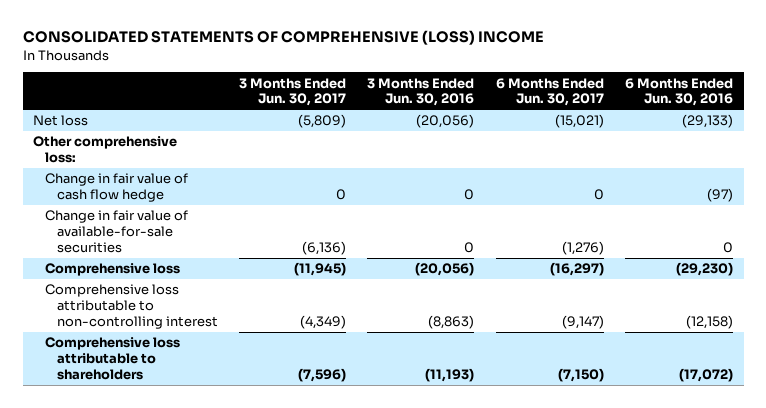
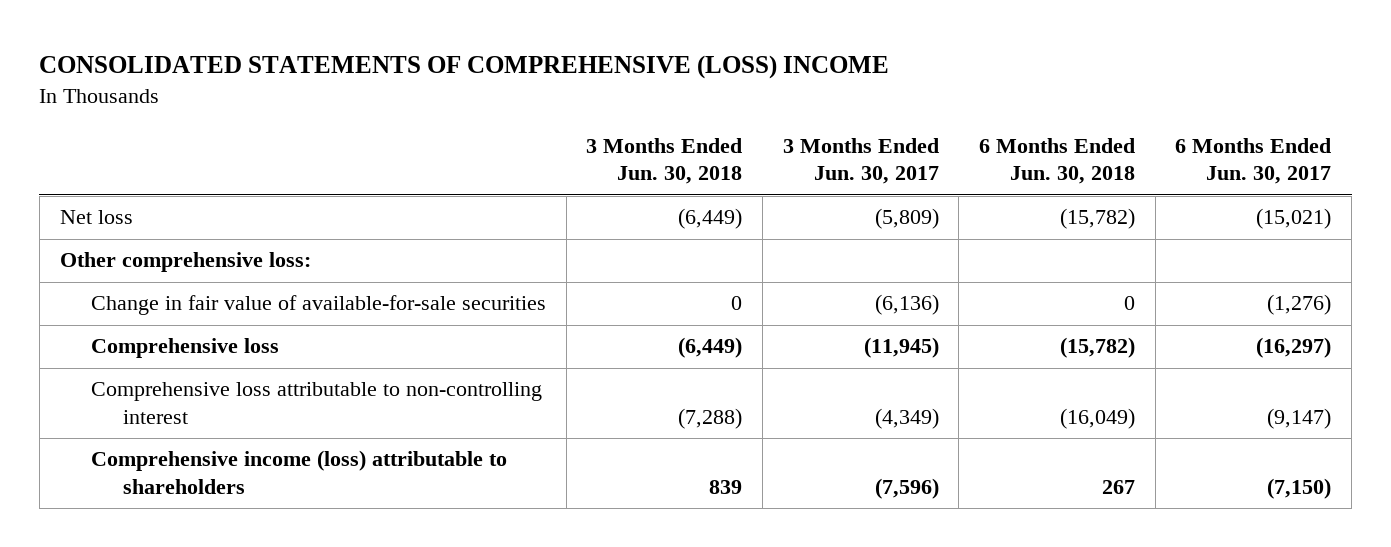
- | 3 Months Ended Jun. 30, 2017 | 3 Months Ended Jun. 30, 2016 | 6 Months Ended Jun. 30, 2017 | 6 Months Ended Jun. 30, 2016
+ | 3 Months Ended Jun. 30, 2018 | 3 Months Ended Jun. 30, 2017 | 6 Months Ended Jun. 30, 2018 | 6 Months Ended Jun. 30, 2017
- Change in fair value of cash flow hedge | 0 | 0 | 0 | (97)
- Comprehensive loss attributable to shareholders | (7,596) | (11,193) | (7,150) | (17,072)
+ Comprehensive income (loss) attributable to shareholders | 839 | (7,596) | 267 | (7,150)

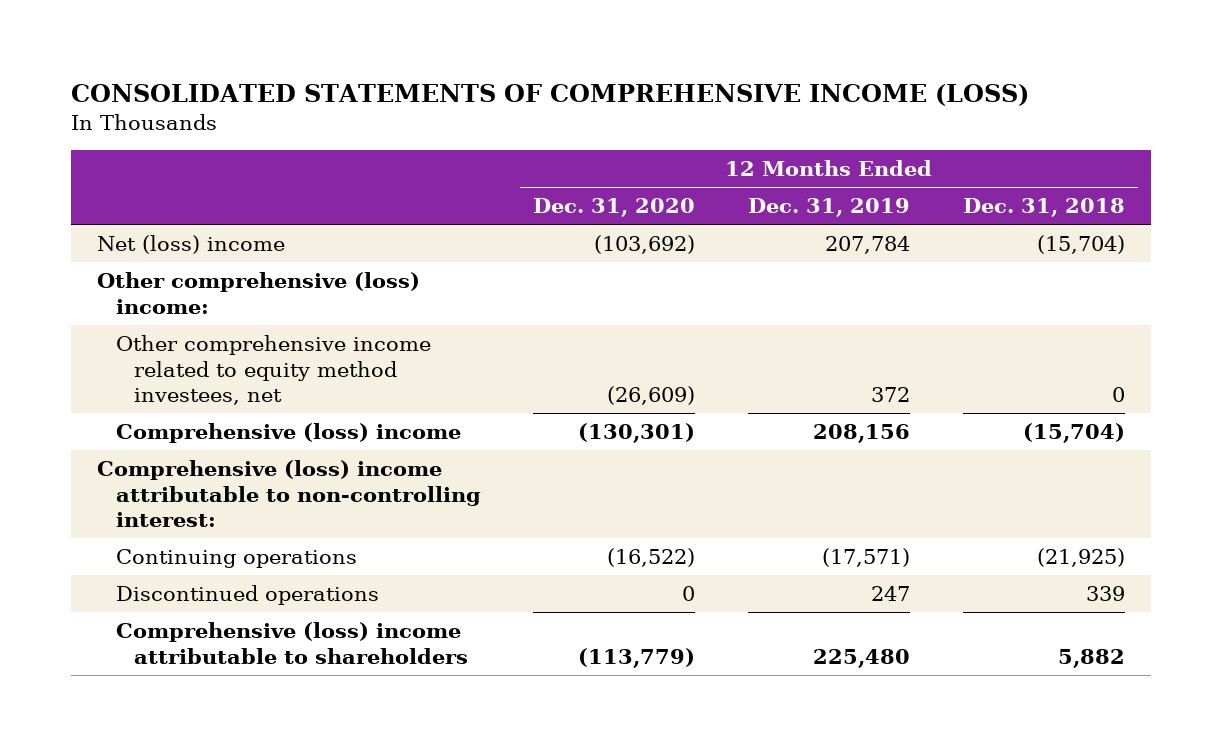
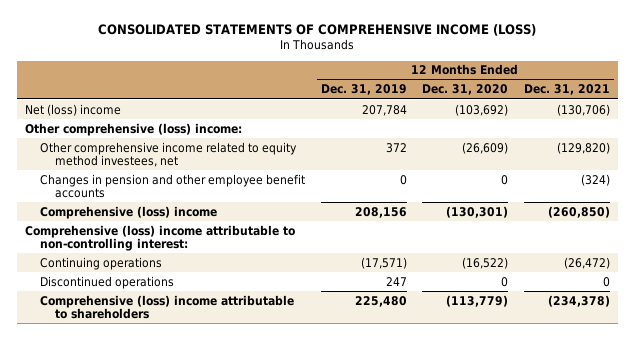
- | 12 Months Ended Dec. 31, 2020 | 12 Months Ended Dec. 31, 2019 | 12 Months Ended Dec. 31, 2018
+ | 12 Months Ended Dec. 31, 2019 | 12 Months Ended Dec. 31, 2020 | 12 Months Ended Dec. 31, 2021
+ Changes in pension and other employee benefit accounts | 0 | 0 | (324)

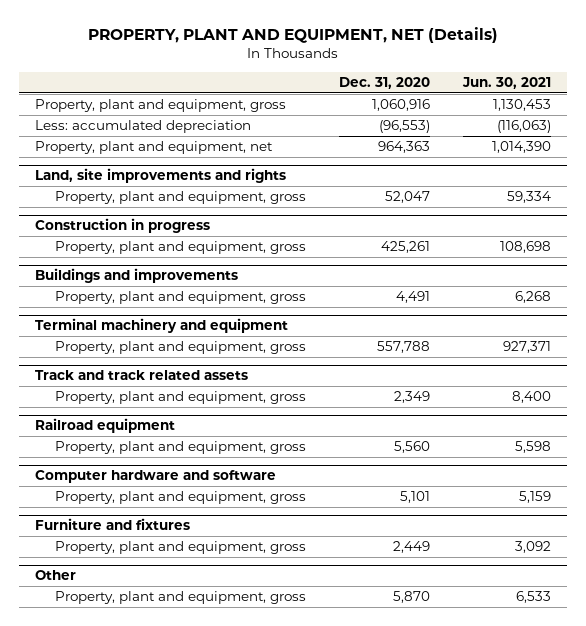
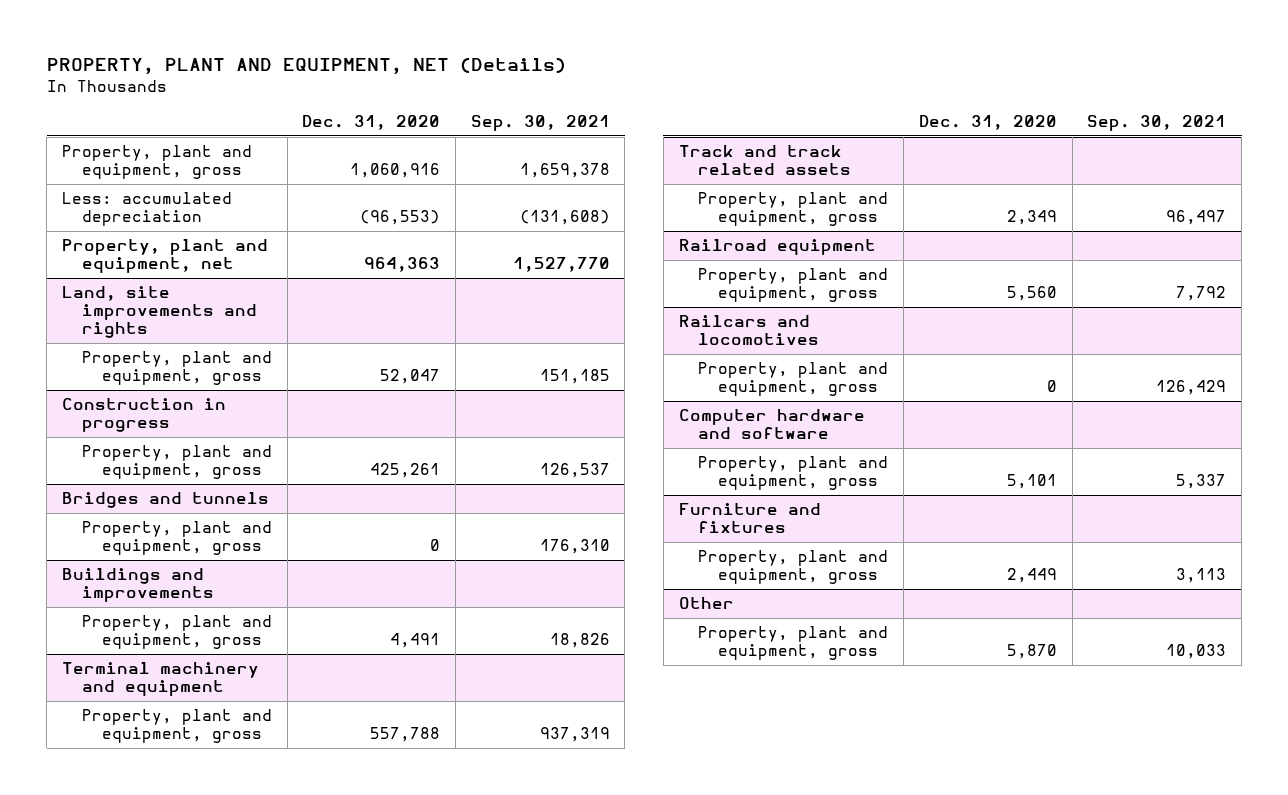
- | Dec. 31, 2020 | Jun. 30, 2021
+ | Dec. 31, 2020 | Sep. 30, 2021
+ Bridges and tunnels
+ Property, plant and equipment, gross | 0 | 176,310
+ Railcars and locomotives
+ Property, plant and equipment, gross | 0 | 126,429

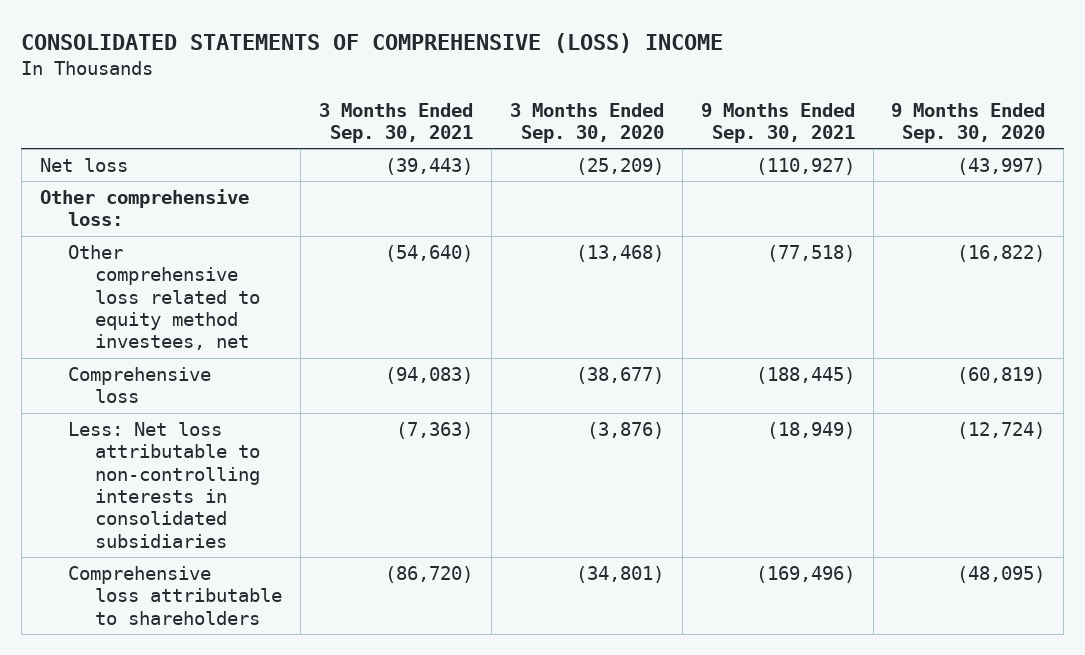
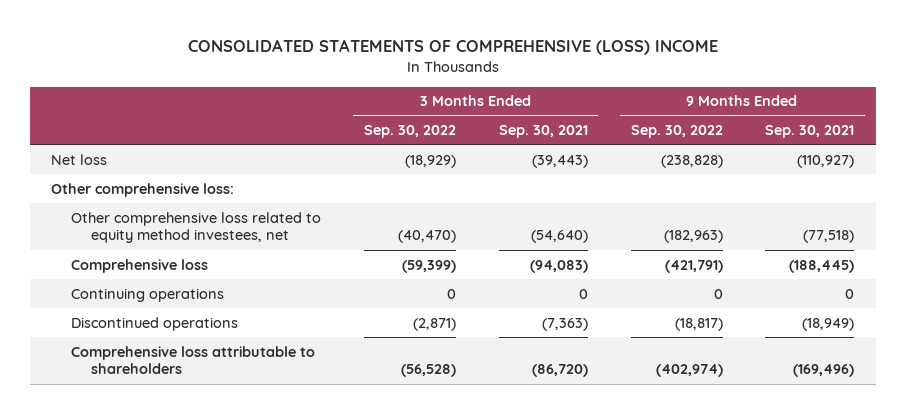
- | 3 Months Ended Sep. 30, 2021 | 3 Months Ended Sep. 30, 2020 | 9 Months Ended Sep. 30, 2021 | 9 Months Ended Sep. 30, 2020
+ | 3 Months Ended Sep. 30, 2022 | 3 Months Ended Sep. 30, 2021 | 9 Months Ended Sep. 30, 2022 | 9 Months Ended Sep. 30, 2021
- Less: Net loss attributable to non-controlling interests in consolidated subsidiaries | (7,363) | (3,876) | (18,949) | (12,724)
+ Continuing operations | 0 | 0 | 0 | 0
+ Discontinued operations | (2,871) | (7,363) | (18,817) | (18,949)

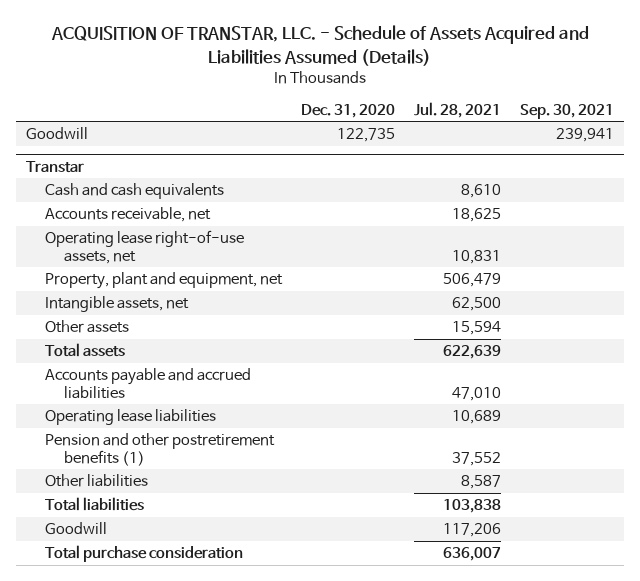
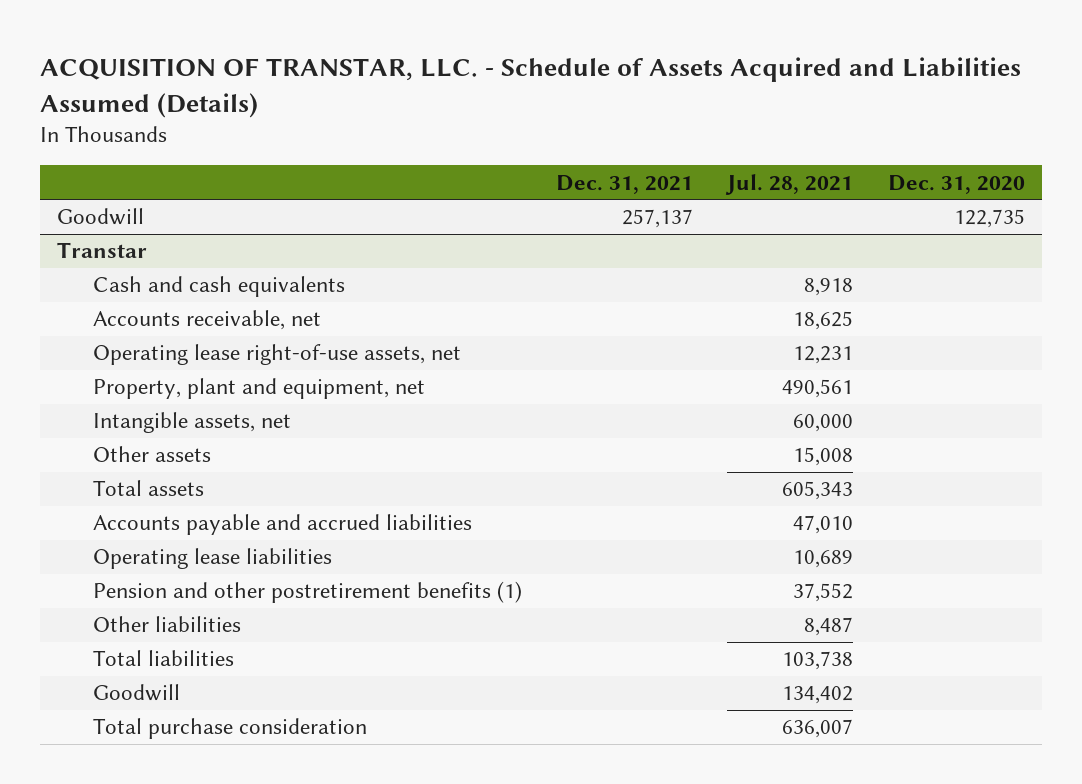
- | Dec. 31, 2020 | Jul. 28, 2021 | Sep. 30, 2021
+ | Dec. 31, 2021 | Jul. 28, 2021 | Dec. 31, 2020
@ Transtar
- Cash and cash equivalents | | 8,610 |
+ Cash and cash equivalents | | 8,918 |
- Operating lease right-of-use assets, net | | 10,831 |
- Property, plant and equipment, net | | 506,479 |
- Intangible assets, net | | 62,500 |
- Other assets | | 15,594 |
- Total assets | | 622,639 |
+ Operating lease right-of-use assets, net | | 12,231 |
+ Property, plant and equipment, net | | 490,561 |
+ Intangible assets, net | | 60,000 |
+ Other assets | | 15,008 |
+ Total assets | | 605,343 |
- Other liabilities | | 8,587 |
- Total liabilities | | 103,838 |
- Goodwill | | 117,206 |
+ Other liabilities | | 8,487 |
+ Total liabilities | | 103,738 |
+ Goodwill | | 134,402 |

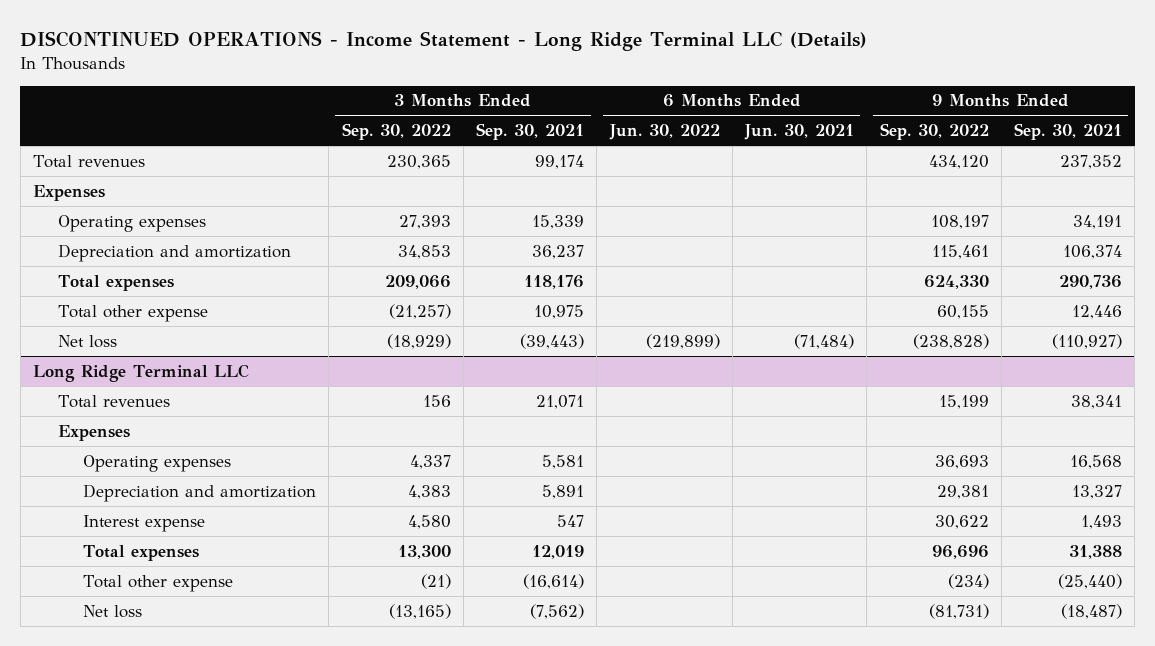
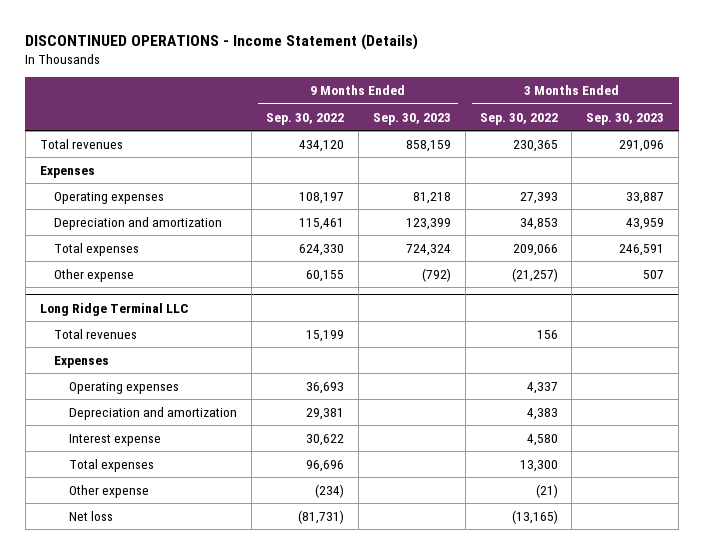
- DISCONTINUED OPERATIONS - Income Statement - Long Ridge Terminal LLC (Details)
+ DISCONTINUED OPERATIONS - Income Statement (Details)
- | 3 Months Ended Sep. 30, 2022 | 3 Months Ended Sep. 30, 2021 | 6 Months Ended Jun. 30, 2022 | 6 Months Ended Jun. 30, 2021 | 9 Months Ended Sep. 30, 2022 | 9 Months Ended Sep. 30, 2021
+ | 9 Months Ended Sep. 30, 2022 | 9 Months Ended Sep. 30, 2023 | 3 Months Ended Sep. 30, 2022 | 3 Months Ended Sep. 30, 2023
- Total other expense | (21,257) | 10,975 | | | 60,155 | 12,446
- Net loss | (18,929) | (39,443) | (219,899) | (71,484) | (238,828) | (110,927)
+ Other expense | 60,155 | (792) | (21,257) | 507
@ Long Ridge Terminal LLC
- Total other expense | (21) | (16,614) | | | (234) | (25,440)
+ Other expense | (234) | | (21) |

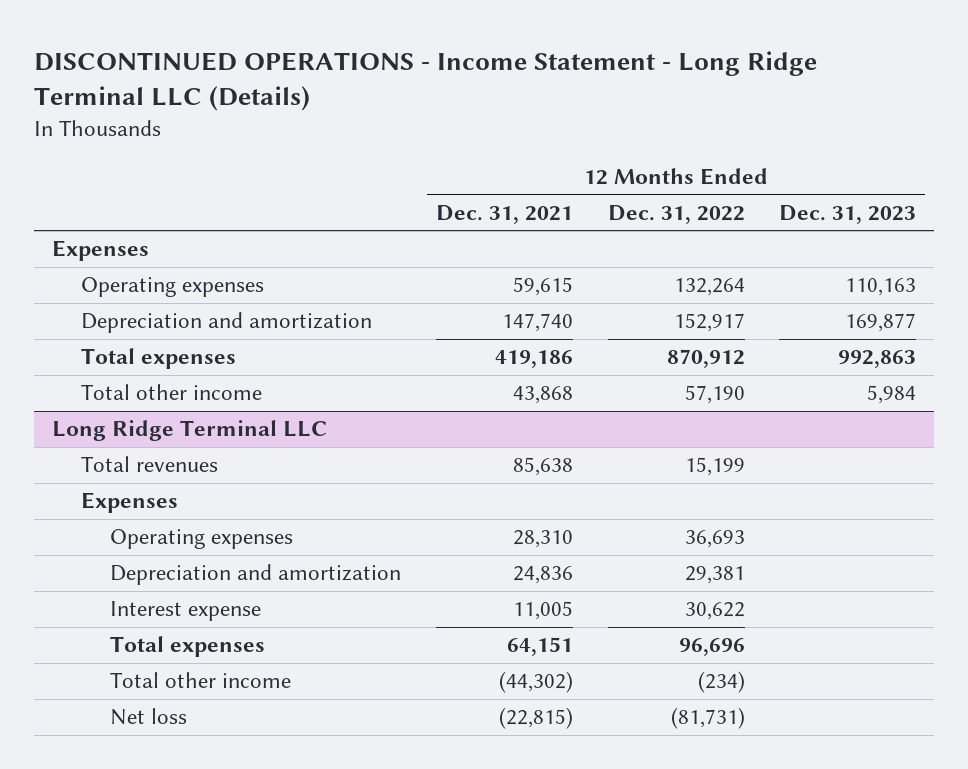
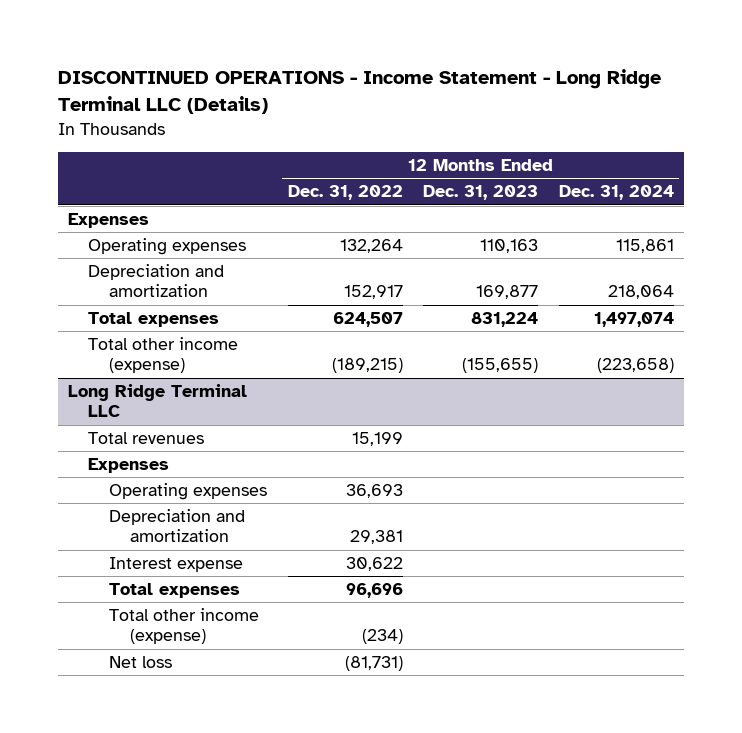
- | 12 Months Ended Dec. 31, 2021 | 12 Months Ended Dec. 31, 2022 | 12 Months Ended Dec. 31, 2023
+ | 12 Months Ended Dec. 31, 2022 | 12 Months Ended Dec. 31, 2023 | 12 Months Ended Dec. 31, 2024
- Total expenses | 419,186 | 870,912 | 992,863
- Total other income | 43,868 | 57,190 | 5,984
+ Total expenses | 624,507 | 831,224 | 1,497,074
+ Total other income (expense) | (189,215) | (155,655) | (223,658)
@ Long Ridge Terminal LLC
- Total other income | (44,302) | (234) |
+ Total other income (expense) | (234) | |

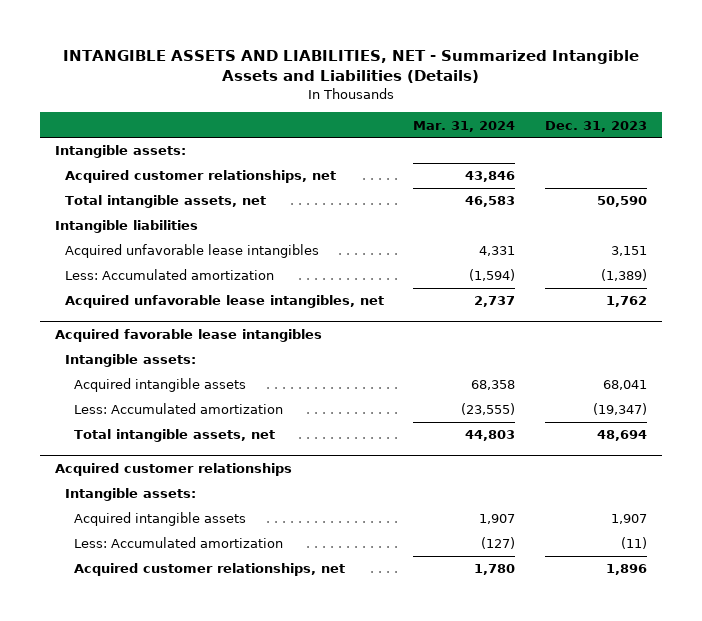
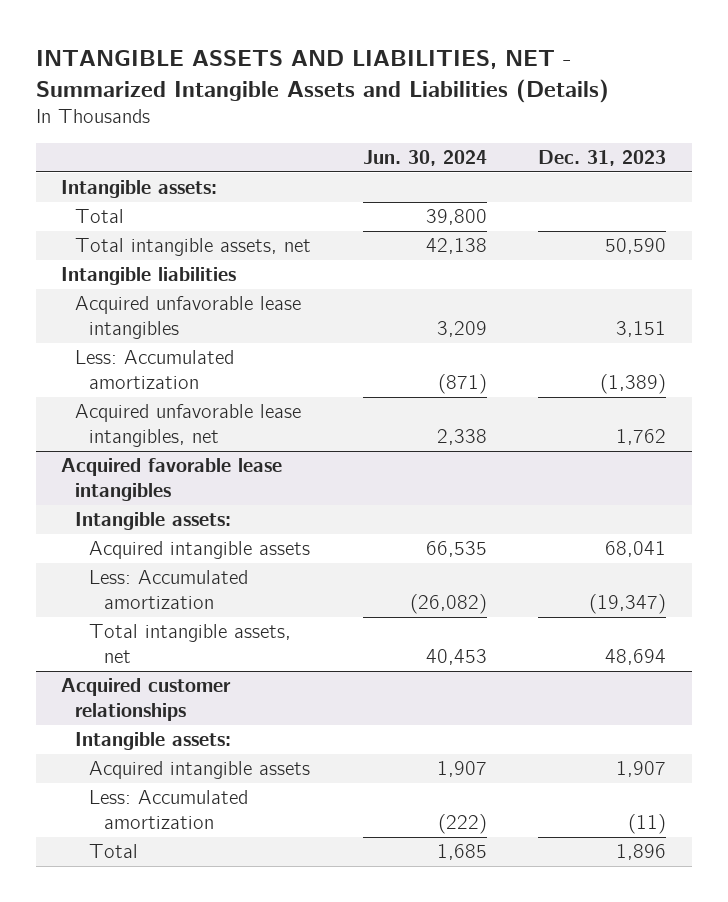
- | Mar. 31, 2024 | Dec. 31, 2023
+ | Jun. 30, 2024 | Dec. 31, 2023
- Acquired customer relationships, net | 43,846 |
+ Total | 39,800 |
@ Acquired customer relationships
- Acquired customer relationships, net | 1,780 | 1,896
+ Total | 1,685 | 1,896

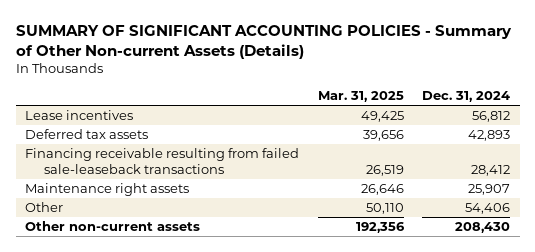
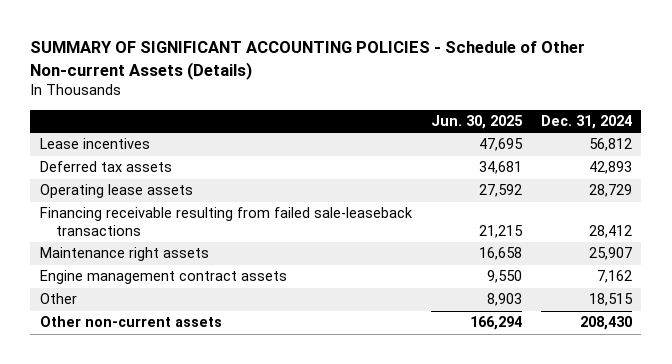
- SUMMARY OF SIGNIFICANT ACCOUNTING POLICIES - Summary of Other Non-current Assets (Details)
+ SUMMARY OF SIGNIFICANT ACCOUNTING POLICIES - Schedule of Other Non-current Assets (Details)
- | Mar. 31, 2025 | Dec. 31, 2024
+ | Jun. 30, 2025 | Dec. 31, 2024
+ Operating lease assets | 27,592 | 28,729
- Other | 50,110 | 54,406
+ Engine management contract assets | 9,550 | 7,162
+ Other | 8,903 | 18,515

